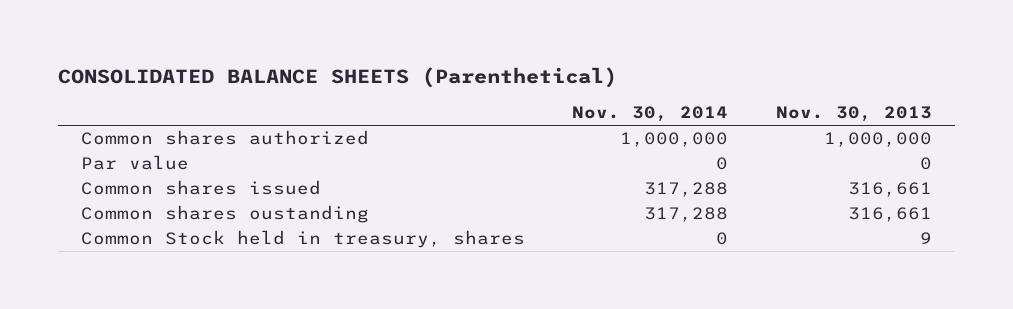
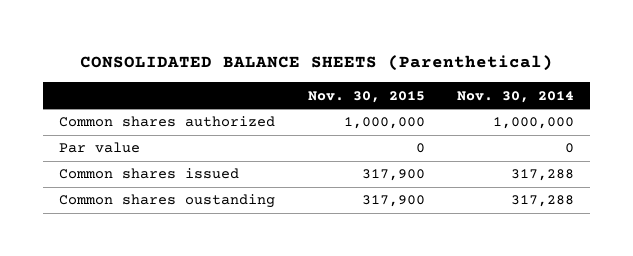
- | Nov. 30, 2014 | Nov. 30, 2013
+ | Nov. 30, 2015 | Nov. 30, 2014
- Common Stock held in treasury, shares | 0 | 9

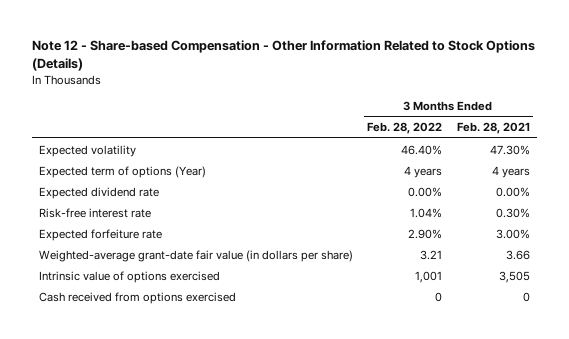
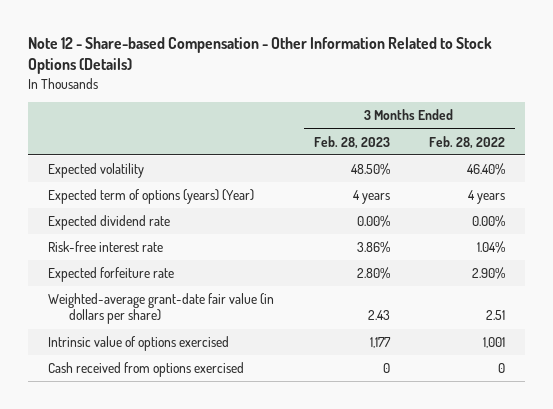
- | 3 Months Ended Feb. 28, 2022 | 3 Months Ended Feb. 28, 2021
+ | 3 Months Ended Feb. 28, 2023 | 3 Months Ended Feb. 28, 2022
- Expected term of options (Year) | 4 years | 4 years
+ Expected term of options (years) (Year) | 4 years | 4 years
- Weighted-average grant-date fair value (in dollars per share) | 3.21 | 3.66
+ Weighted-average grant-date fair value (in dollars per share) | 2.43 | 2.51

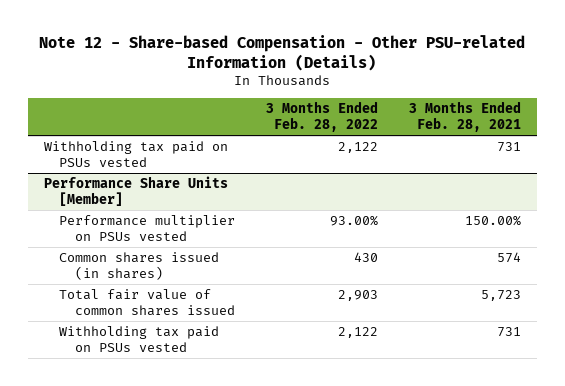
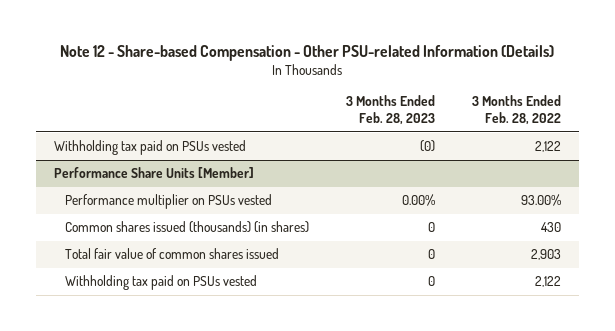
- | 3 Months Ended Feb. 28, 2022 | 3 Months Ended Feb. 28, 2021
+ | 3 Months Ended Feb. 28, 2023 | 3 Months Ended Feb. 28, 2022
@ Performance Share Units [Member]
- Common shares issued (in shares) | 430 | 574
+ Common shares issued (thousands) (in shares) | 0 | 430

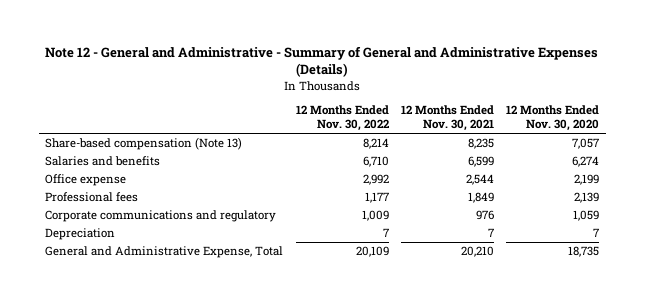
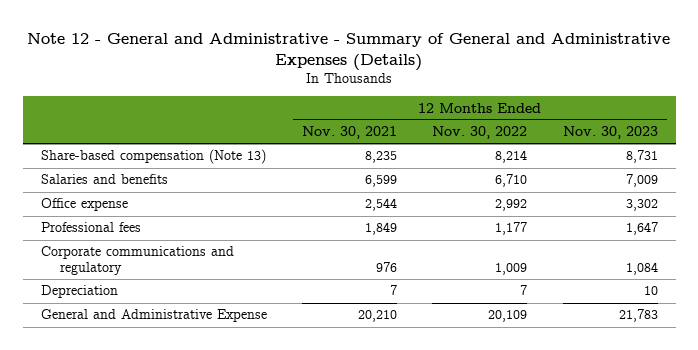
- | 12 Months Ended Nov. 30, 2022 | 12 Months Ended Nov. 30, 2021 | 12 Months Ended Nov. 30, 2020
+ | 12 Months Ended Nov. 30, 2021 | 12 Months Ended Nov. 30, 2022 | 12 Months Ended Nov. 30, 2023
- General and Administrative Expense, Total | 20,109 | 20,210 | 18,735
+ General and Administrative Expense | 20,210 | 20,109 | 21,783

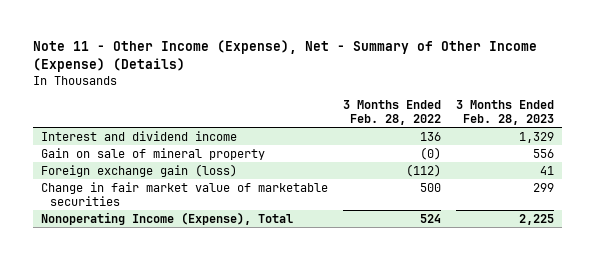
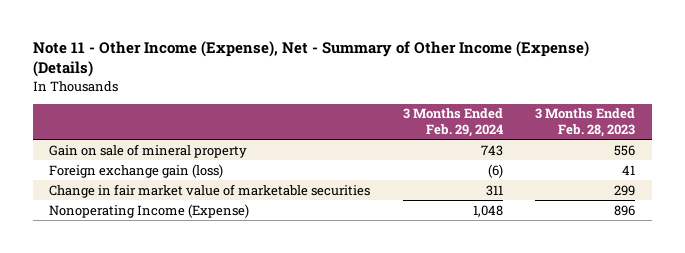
- | 3 Months Ended Feb. 28, 2022 | 3 Months Ended Feb. 28, 2023
+ | 3 Months Ended Feb. 29, 2024 | 3 Months Ended Feb. 28, 2023
- Interest and dividend income | 136 | 1,329
- Nonoperating Income (Expense), Total | 524 | 2,225
+ Nonoperating Income (Expense) | 1,048 | 896

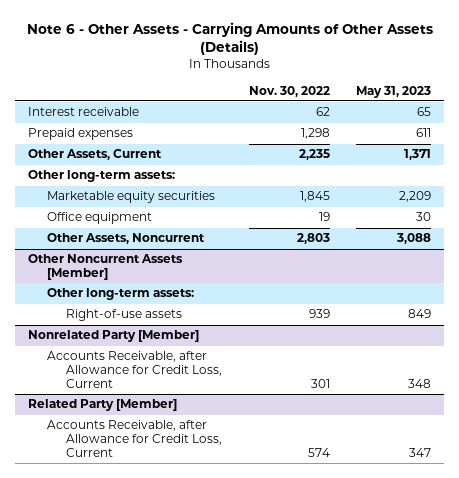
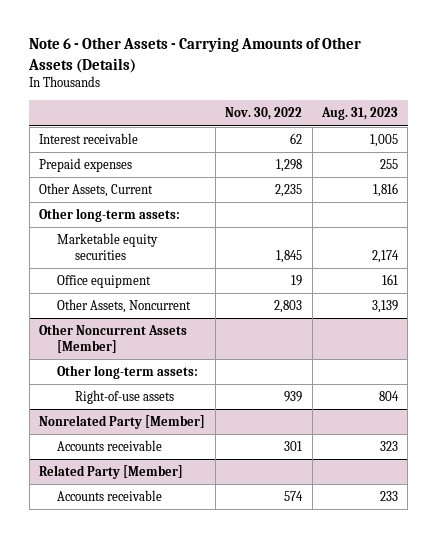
- | Nov. 30, 2022 | May 31, 2023
+ | Nov. 30, 2022 | Aug. 31, 2023
@ Nonrelated Party [Member]
- Accounts Receivable, after Allowance for Credit Loss, Current | 301 | 348
+ Accounts receivable | 301 | 323
@ Related Party [Member]
- Accounts Receivable, after Allowance for Credit Loss, Current | 574 | 347
+ Accounts receivable | 574 | 233

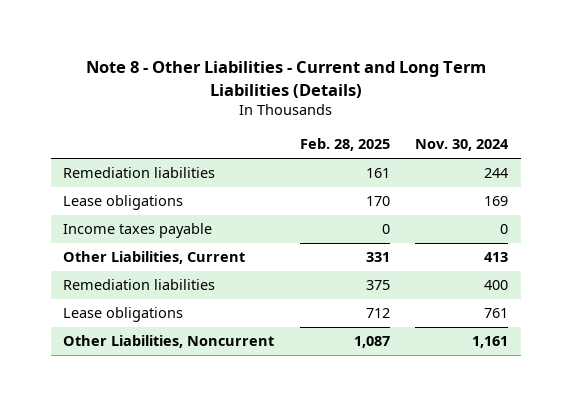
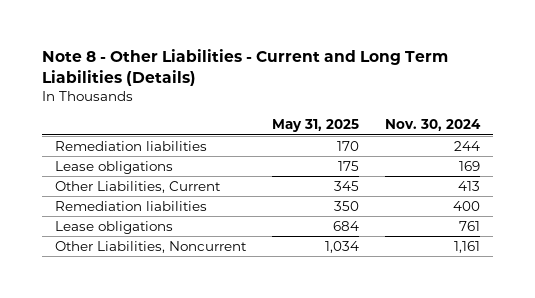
- | Feb. 28, 2025 | Nov. 30, 2024
+ | May 31, 2025 | Nov. 30, 2024
- Income taxes payable | 0 | 0

